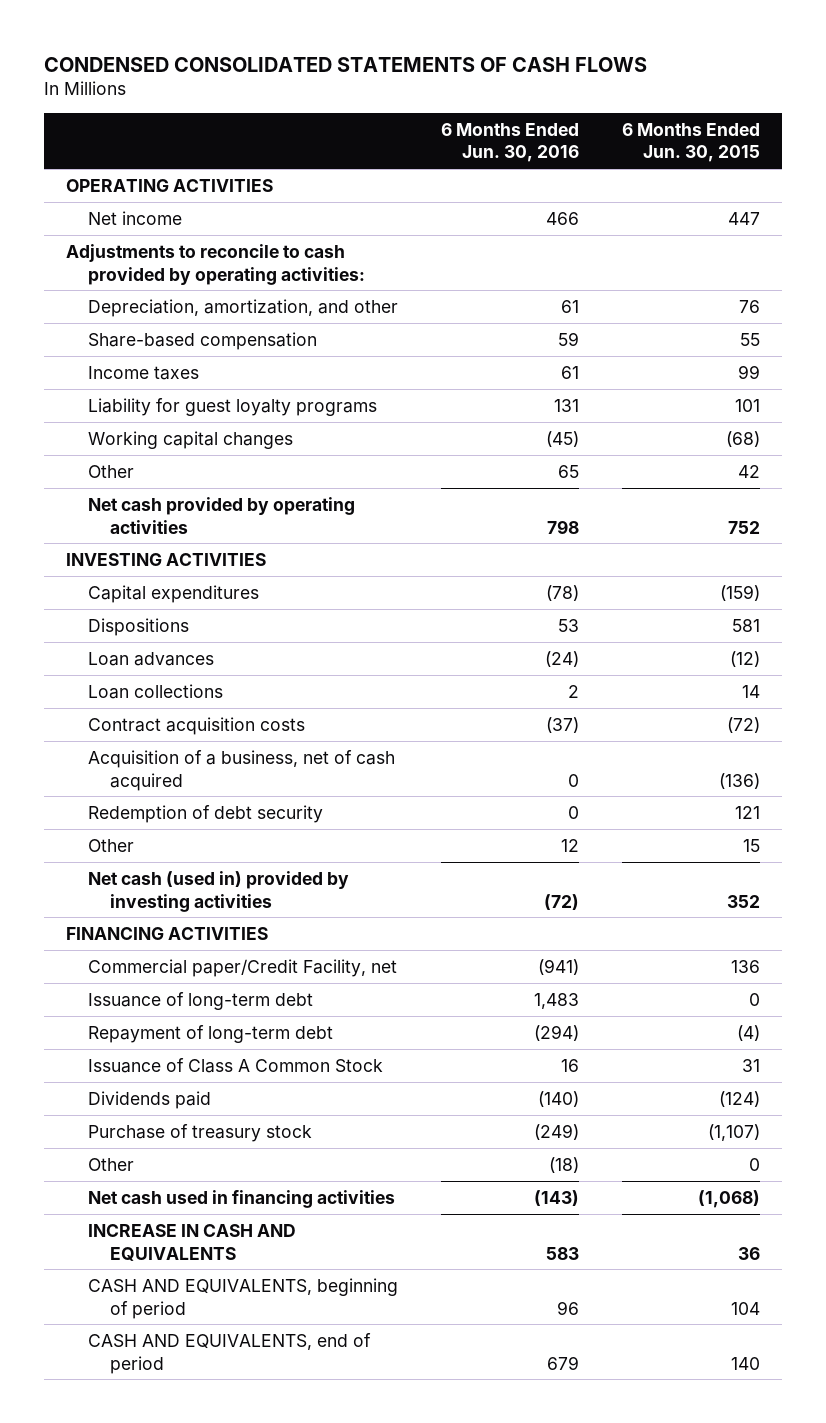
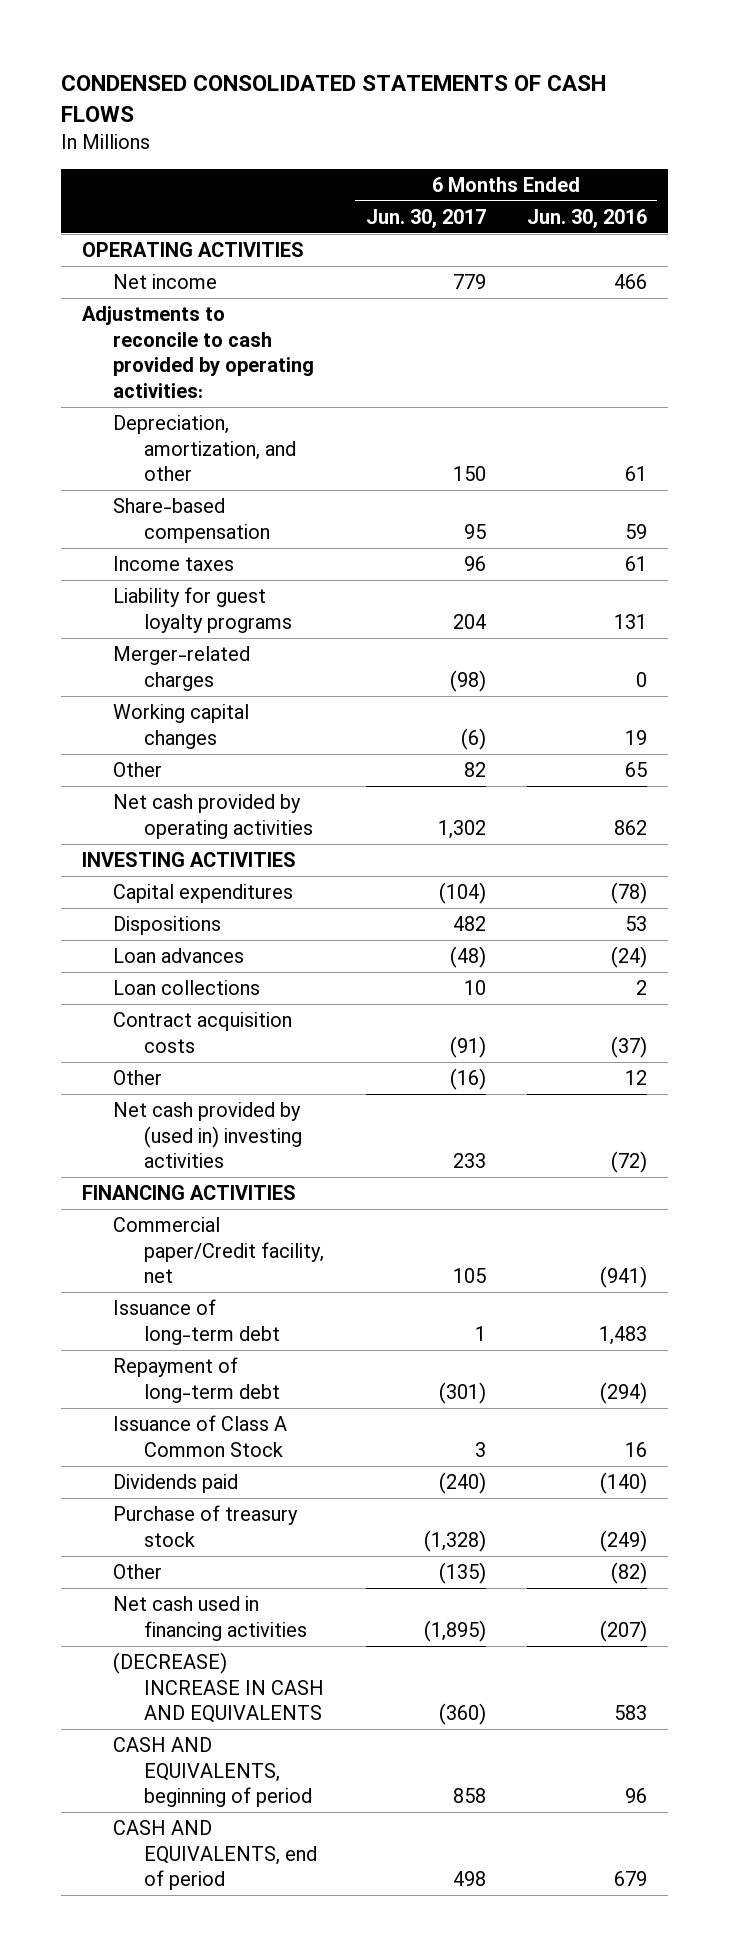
- | 6 Months Ended Jun. 30, 2016 | 6 Months Ended Jun. 30, 2015
+ | 6 Months Ended Jun. 30, 2017 | 6 Months Ended Jun. 30, 2016
- Working capital changes | (45) | (68)
+ Merger-related charges | (98) | 0
+ Working capital changes | (6) | 19
- Net cash provided by operating activities | 798 | 752
+ Net cash provided by operating activities | 1,302 | 862
- Acquisition of a business, net of cash acquired | 0 | (136)
- Redemption of debt security | 0 | 121
- Net cash (used in) provided by investing activities | (72) | 352
+ Net cash provided by (used in) investing activities | 233 | (72)
- Commercial paper/Credit Facility, net | (941) | 136
+ Commercial paper/Credit facility, net | 105 | (941)
- Other | (18) | 0
- Net cash used in financing activities | (143) | (1,068)
- INCREASE IN CASH AND EQUIVALENTS | 583 | 36
+ Other | (135) | (82)
+ Net cash used in financing activities | (1,895) | (207)
+ (DECREASE) INCREASE IN CASH AND EQUIVALENTS | (360) | 583

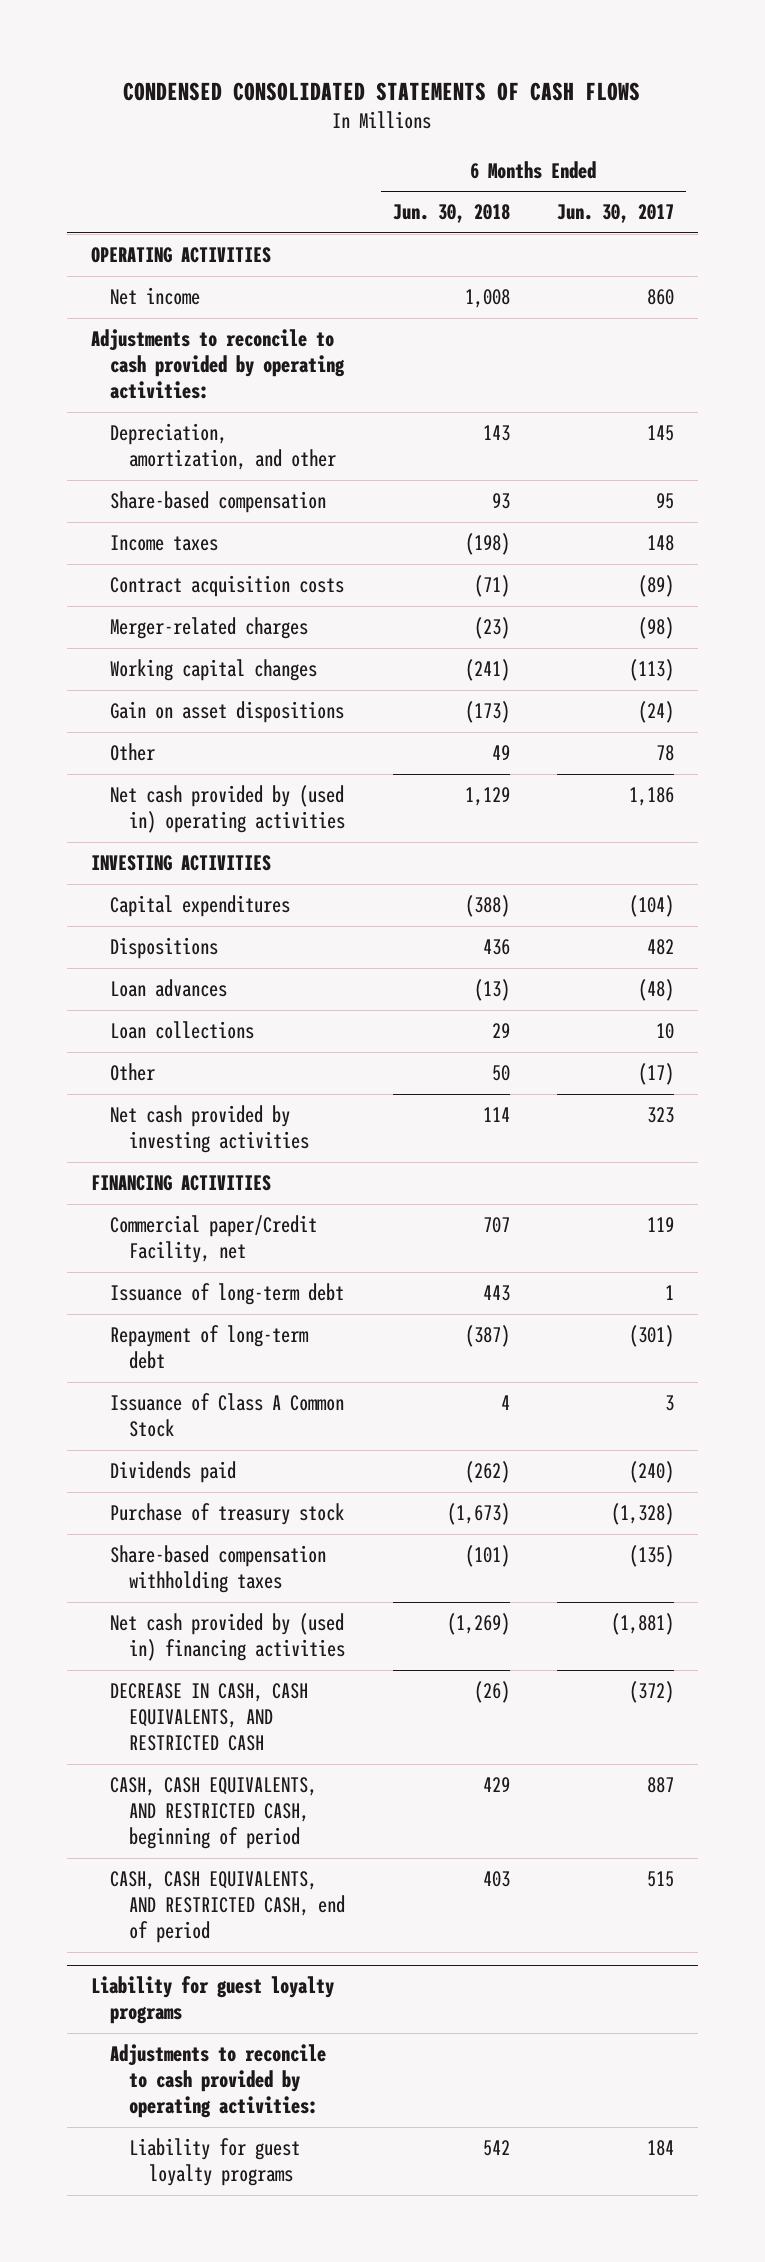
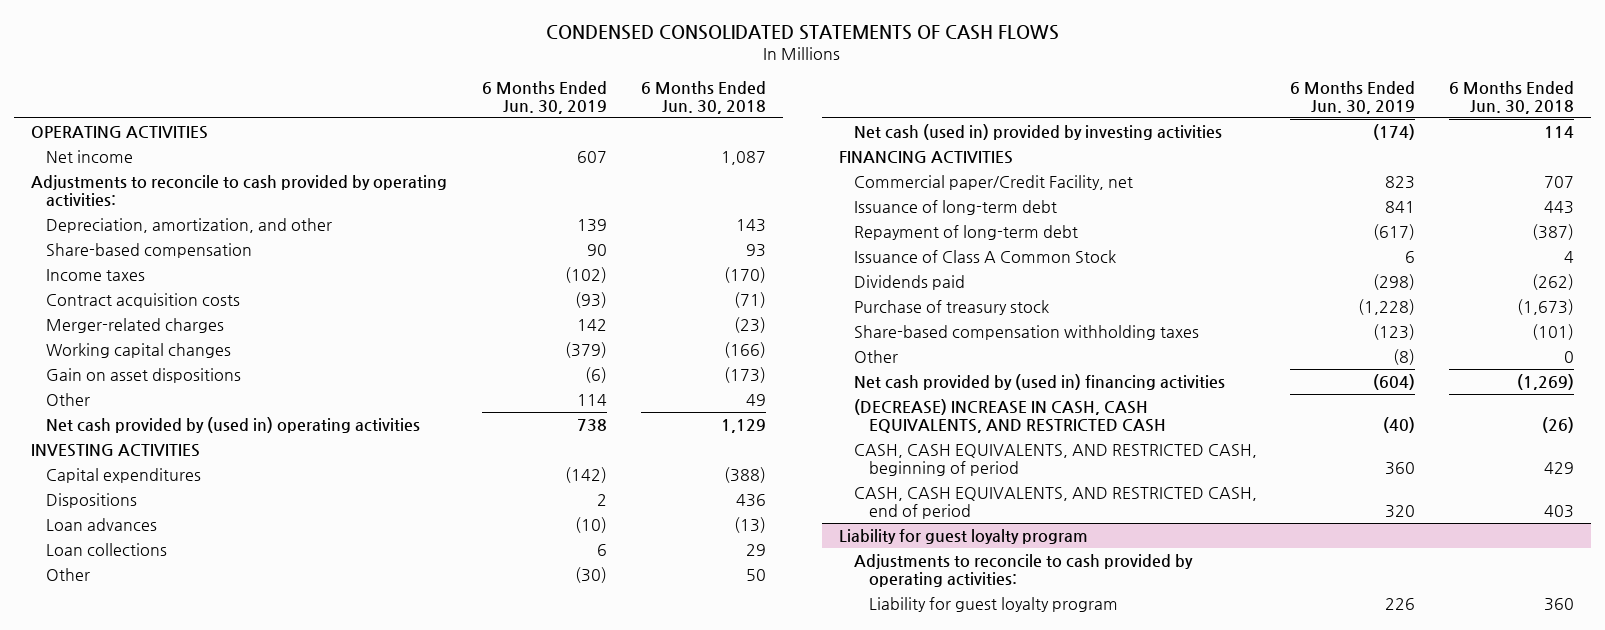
- | 6 Months Ended Jun. 30, 2018 | 6 Months Ended Jun. 30, 2017
+ | 6 Months Ended Jun. 30, 2019 | 6 Months Ended Jun. 30, 2018
- Net income | 1,008 | 860
+ Net income | 607 | 1,087
- Income taxes | (198) | 148
+ Income taxes | (102) | (170)
- Working capital changes | (241) | (113)
+ Working capital changes | (379) | (166)
- Net cash provided by investing activities | 114 | 323
+ Net cash (used in) provided by investing activities | (174) | 114
+ Other | (8) | 0
- DECREASE IN CASH, CASH EQUIVALENTS, AND RESTRICTED CASH | (26) | (372)
+ (DECREASE) INCREASE IN CASH, CASH EQUIVALENTS, AND RESTRICTED CASH | (40) | (26)
- Liability for guest loyalty programs
+ Liability for guest loyalty program
- Liability for guest loyalty programs | 542 | 184
+ Liability for guest loyalty program | 226 | 360

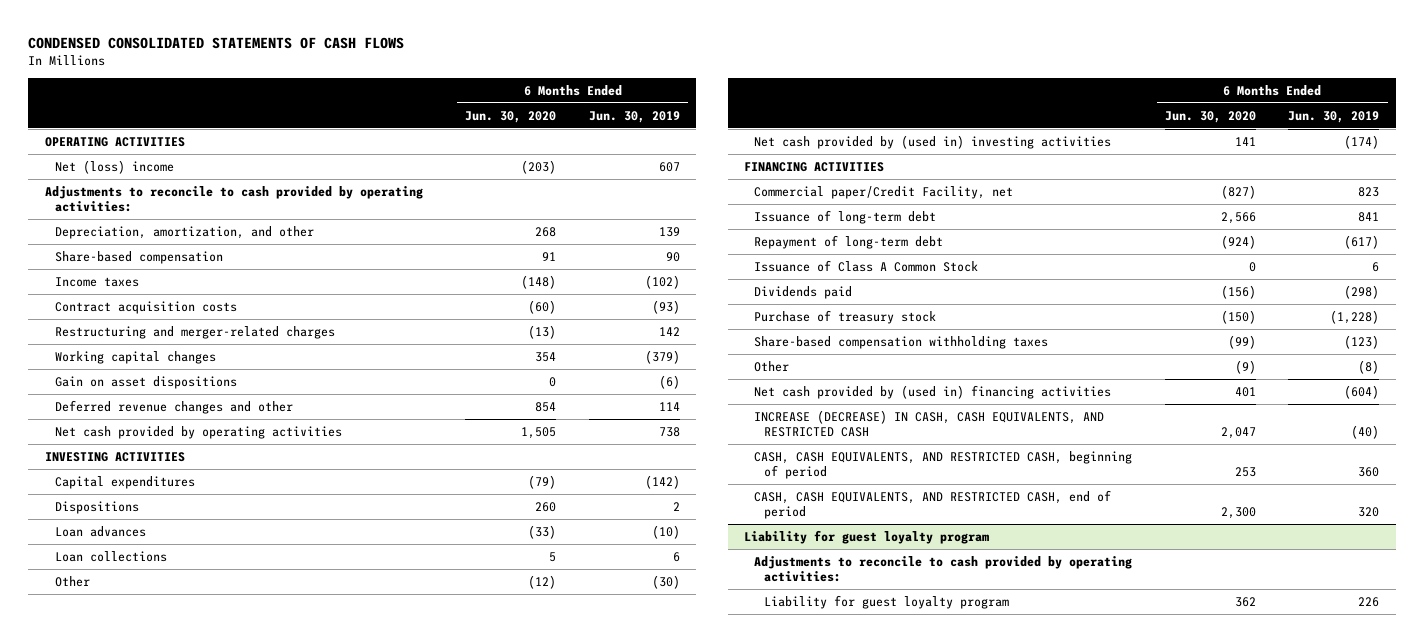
- | 6 Months Ended Jun. 30, 2019 | 6 Months Ended Jun. 30, 2018
+ | 6 Months Ended Jun. 30, 2020 | 6 Months Ended Jun. 30, 2019
- Net income | 607 | 1,087
+ Net (loss) income | (203) | 607
- Merger-related charges | 142 | (23)
+ Restructuring and merger-related charges | (13) | 142
- Other | 114 | 49
- Net cash provided by (used in) operating activities | 738 | 1,129
+ Deferred revenue changes and other | 854 | 114
+ Net cash provided by operating activities | 1,505 | 738
- Net cash (used in) provided by investing activities | (174) | 114
+ Net cash provided by (used in) investing activities | 141 | (174)
- (DECREASE) INCREASE IN CASH, CASH EQUIVALENTS, AND RESTRICTED CASH | (40) | (26)
+ INCREASE (DECREASE) IN CASH, CASH EQUIVALENTS, AND RESTRICTED CASH | 2,047 | (40)

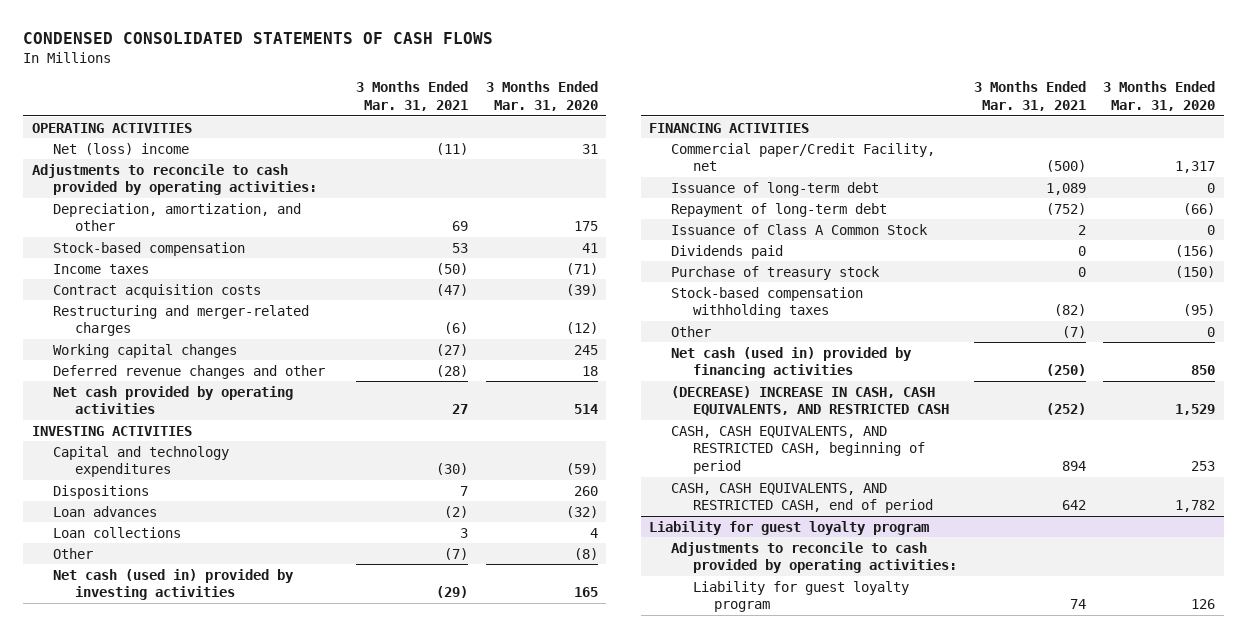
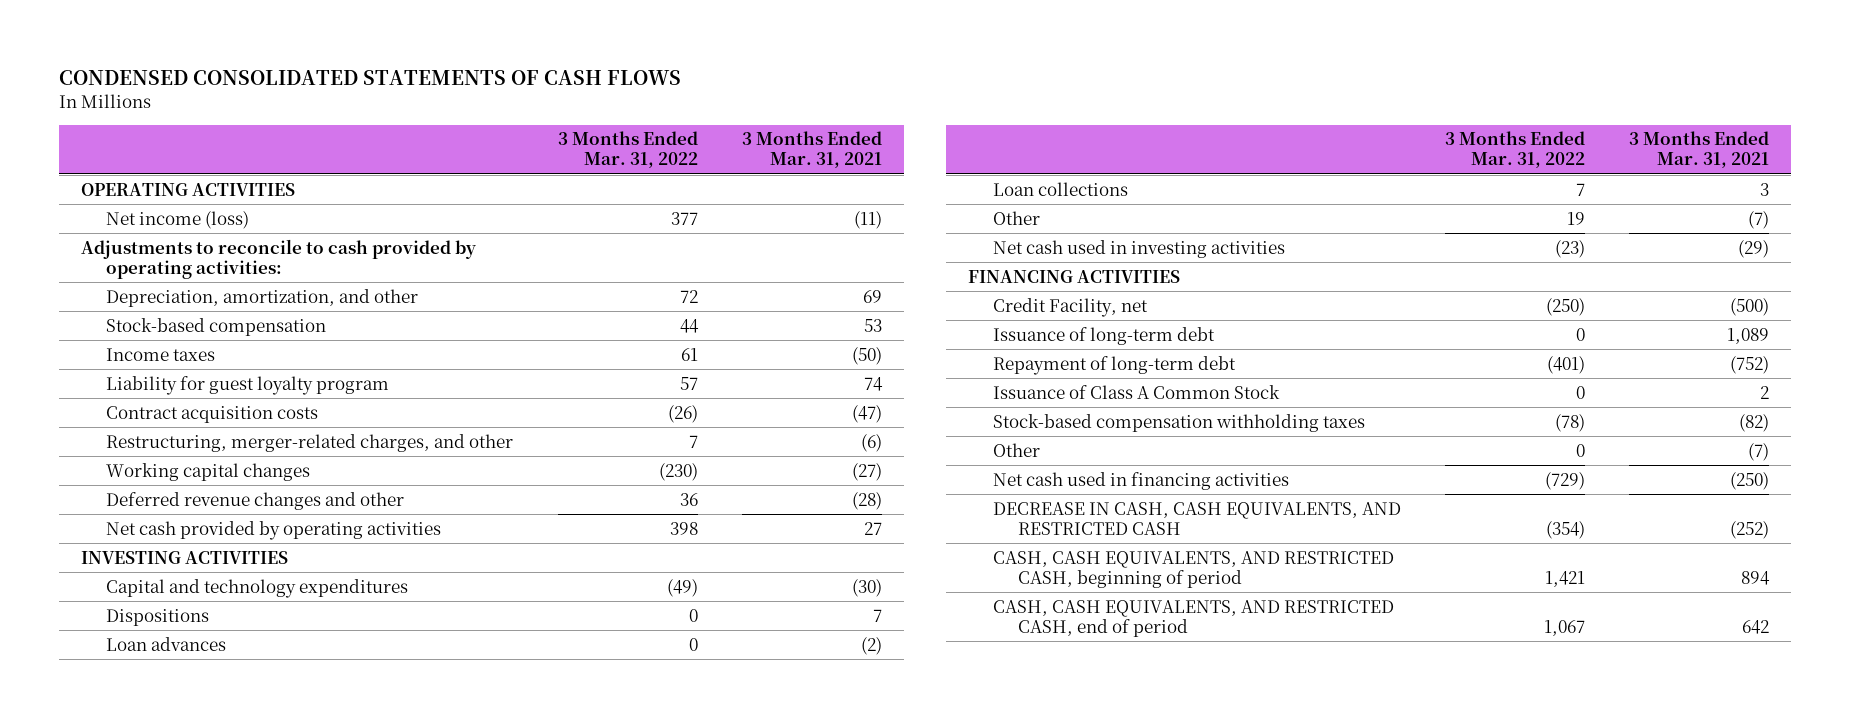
- | 3 Months Ended Mar. 31, 2021 | 3 Months Ended Mar. 31, 2020
+ | 3 Months Ended Mar. 31, 2022 | 3 Months Ended Mar. 31, 2021
- Net (loss) income | (11) | 31
+ Net income (loss) | 377 | (11)
+ Liability for guest loyalty program | 57 | 74
- Restructuring and merger-related charges | (6) | (12)
+ Restructuring, merger-related charges, and other | 7 | (6)
- Net cash (used in) provided by investing activities | (29) | 165
+ Net cash used in investing activities | (23) | (29)
- Commercial paper/Credit Facility, net | (500) | 1,317
+ Credit Facility, net | (250) | (500)
- Dividends paid | 0 | (156)
- Purchase of treasury stock | 0 | (150)
- Net cash (used in) provided by financing activities | (250) | 850
- (DECREASE) INCREASE IN CASH, CASH EQUIVALENTS, AND RESTRICTED CASH | (252) | 1,529
+ Net cash used in financing activities | (729) | (250)
+ DECREASE IN CASH, CASH EQUIVALENTS, AND RESTRICTED CASH | (354) | (252)
- Liability for guest loyalty program
- Adjustments to reconcile to cash provided by operating activities:
- Liability for guest loyalty program | 74 | 126

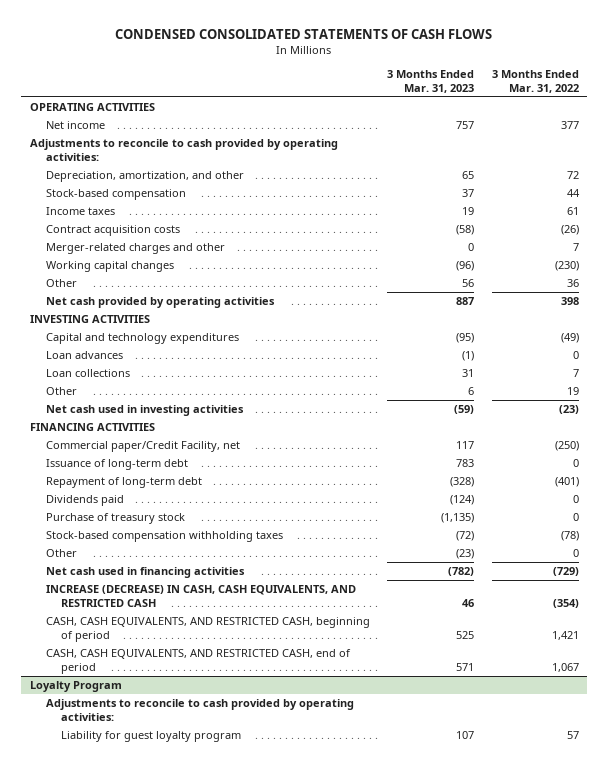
- | 3 Months Ended Mar. 31, 2022 | 3 Months Ended Mar. 31, 2021
+ | 3 Months Ended Mar. 31, 2023 | 3 Months Ended Mar. 31, 2022
- Net income (loss) | 377 | (11)
+ Net income | 757 | 377
- Liability for guest loyalty program | 57 | 74
- Restructuring, merger-related charges, and other | 7 | (6)
+ Merger-related charges and other | 0 | 7
- Deferred revenue changes and other | 36 | (28)
+ Other | 56 | 36
- Dispositions | 0 | 7
- Credit Facility, net | (250) | (500)
+ Commercial paper/Credit Facility, net | 117 | (250)
- Issuance of Class A Common Stock | 0 | 2
+ Dividends paid | (124) | 0
+ Purchase of treasury stock | (1,135) | 0
- DECREASE IN CASH, CASH EQUIVALENTS, AND RESTRICTED CASH | (354) | (252)
+ INCREASE (DECREASE) IN CASH, CASH EQUIVALENTS, AND RESTRICTED CASH | 46 | (354)
+ Loyalty Program
+ Adjustments to reconcile to cash provided by operating activities:
+ Liability for guest loyalty program | 107 | 57

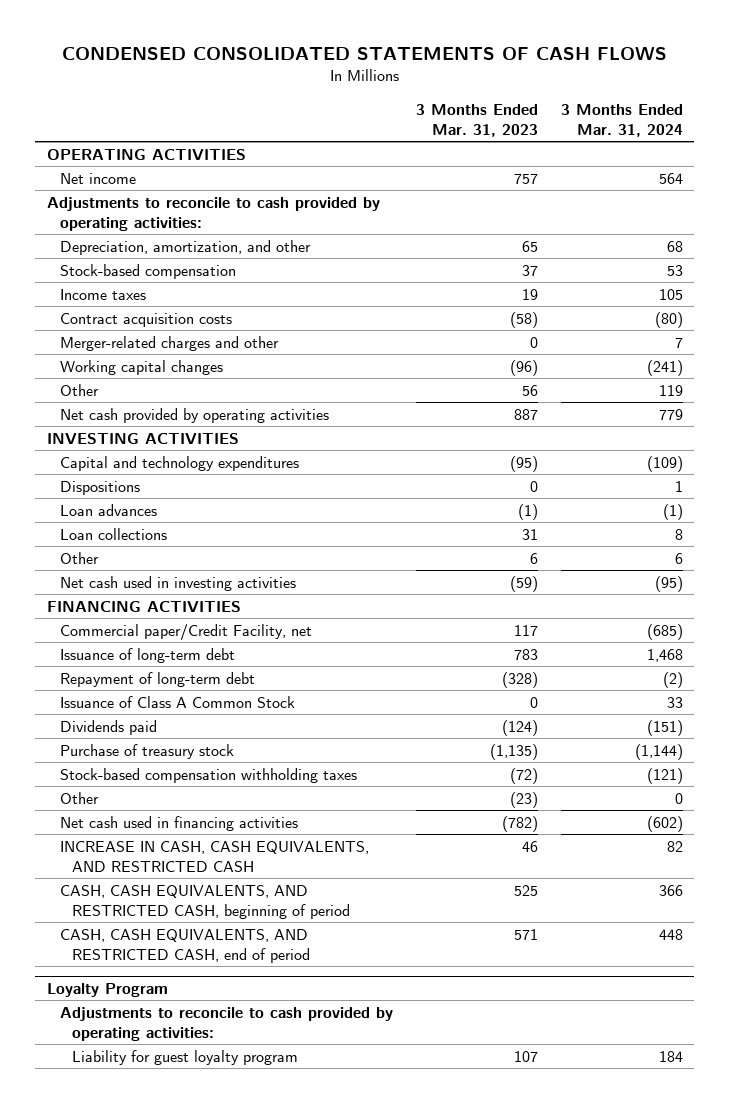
- | 3 Months Ended Mar. 31, 2023 | 3 Months Ended Mar. 31, 2022
+ | 3 Months Ended Mar. 31, 2023 | 3 Months Ended Mar. 31, 2024
+ Dispositions | 0 | 1
+ Issuance of Class A Common Stock | 0 | 33
- INCREASE (DECREASE) IN CASH, CASH EQUIVALENTS, AND RESTRICTED CASH | 46 | (354)
+ INCREASE IN CASH, CASH EQUIVALENTS, AND RESTRICTED CASH | 46 | 82

